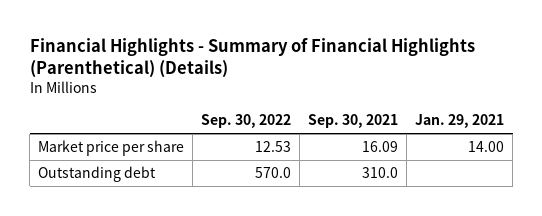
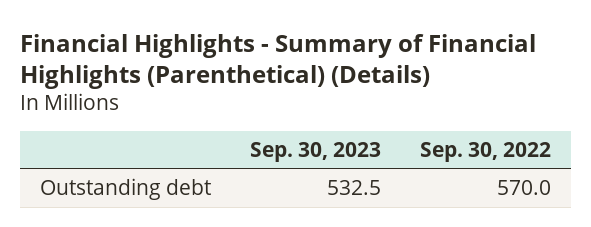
- | Sep. 30, 2022 | Sep. 30, 2021 | Jan. 29, 2021
+ | Sep. 30, 2023 | Sep. 30, 2022
- Market price per share | 12.53 | 16.09 | 14.00

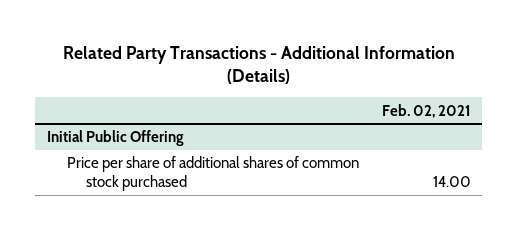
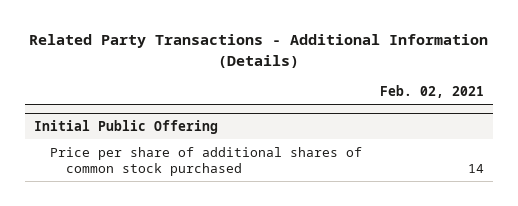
@ Initial Public Offering
- Price per share of additional shares of common stock purchased | 14.00
+ Price per share of additional shares of common stock purchased | 14

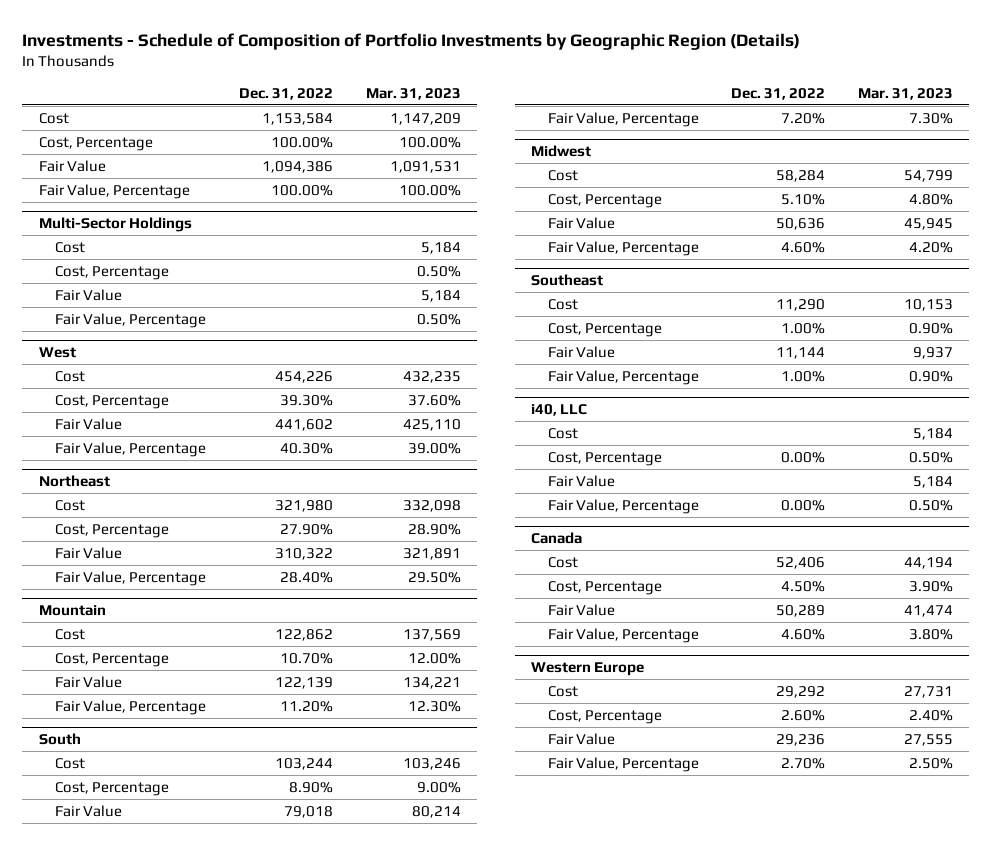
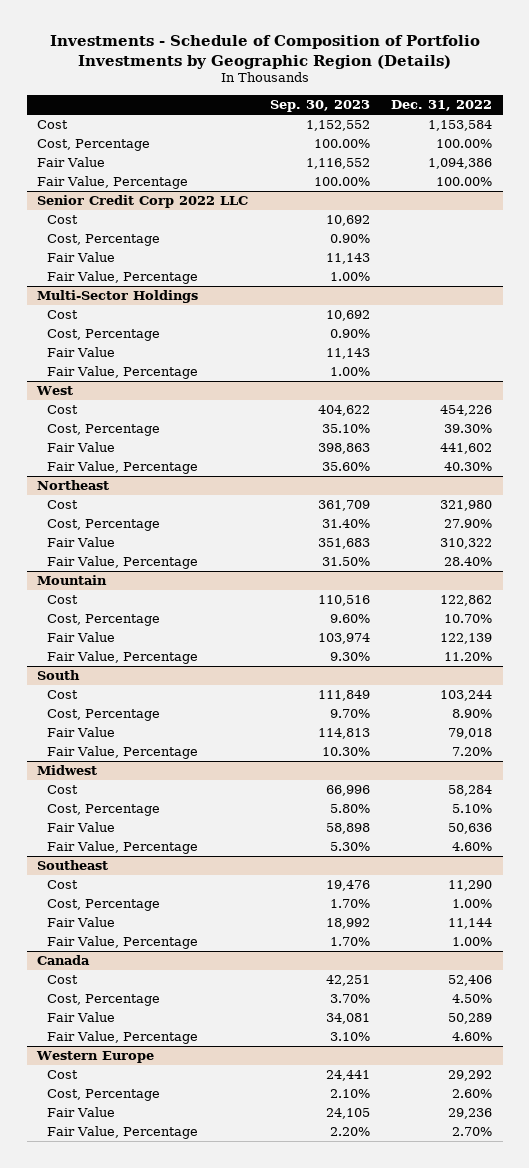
- | Dec. 31, 2022 | Mar. 31, 2023
+ | Sep. 30, 2023 | Dec. 31, 2022
+ Senior Credit Corp 2022 LLC
+ Cost | 10,692 |
+ Cost, Percentage | 0.90% |
+ Fair Value | 11,143 |
+ Fair Value, Percentage | 1.00% |
- i40, LLC
- Cost | | 5,184
- Cost, Percentage | 0.00% | 0.50%
- Fair Value | | 5,184
- Fair Value, Percentage | 0.00% | 0.50%

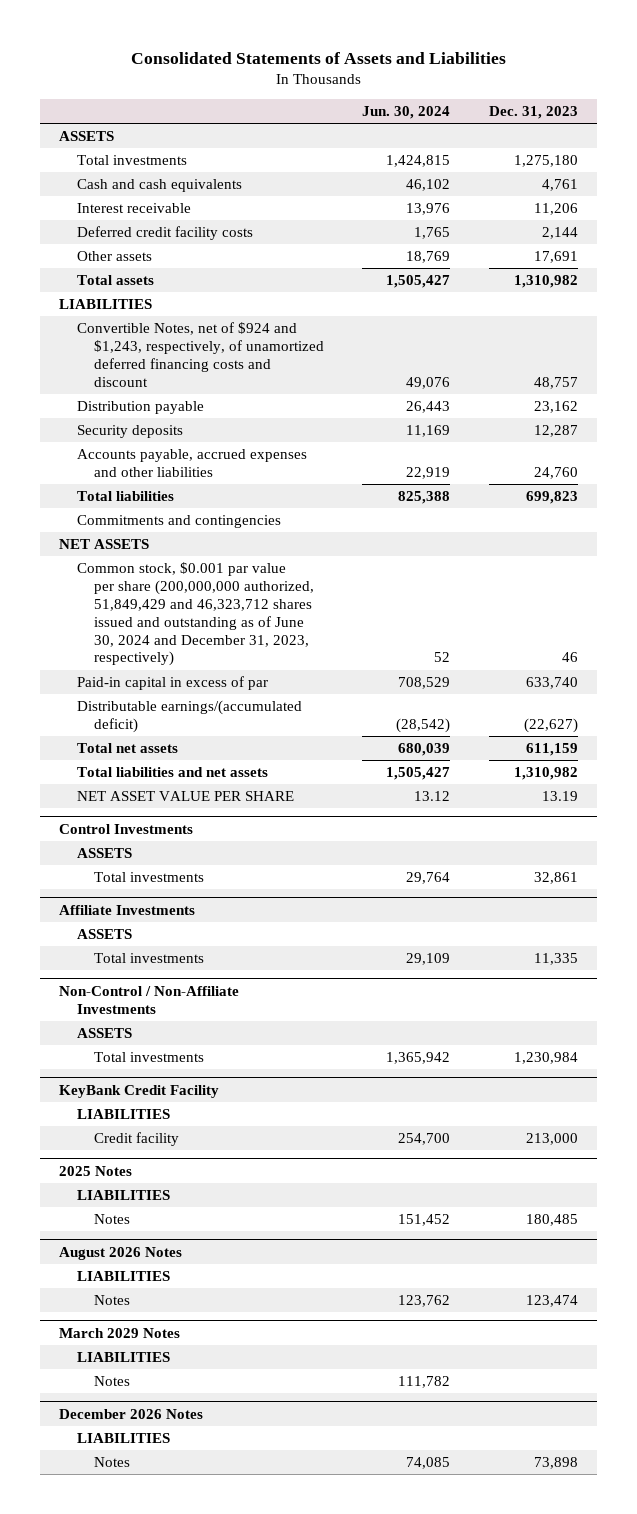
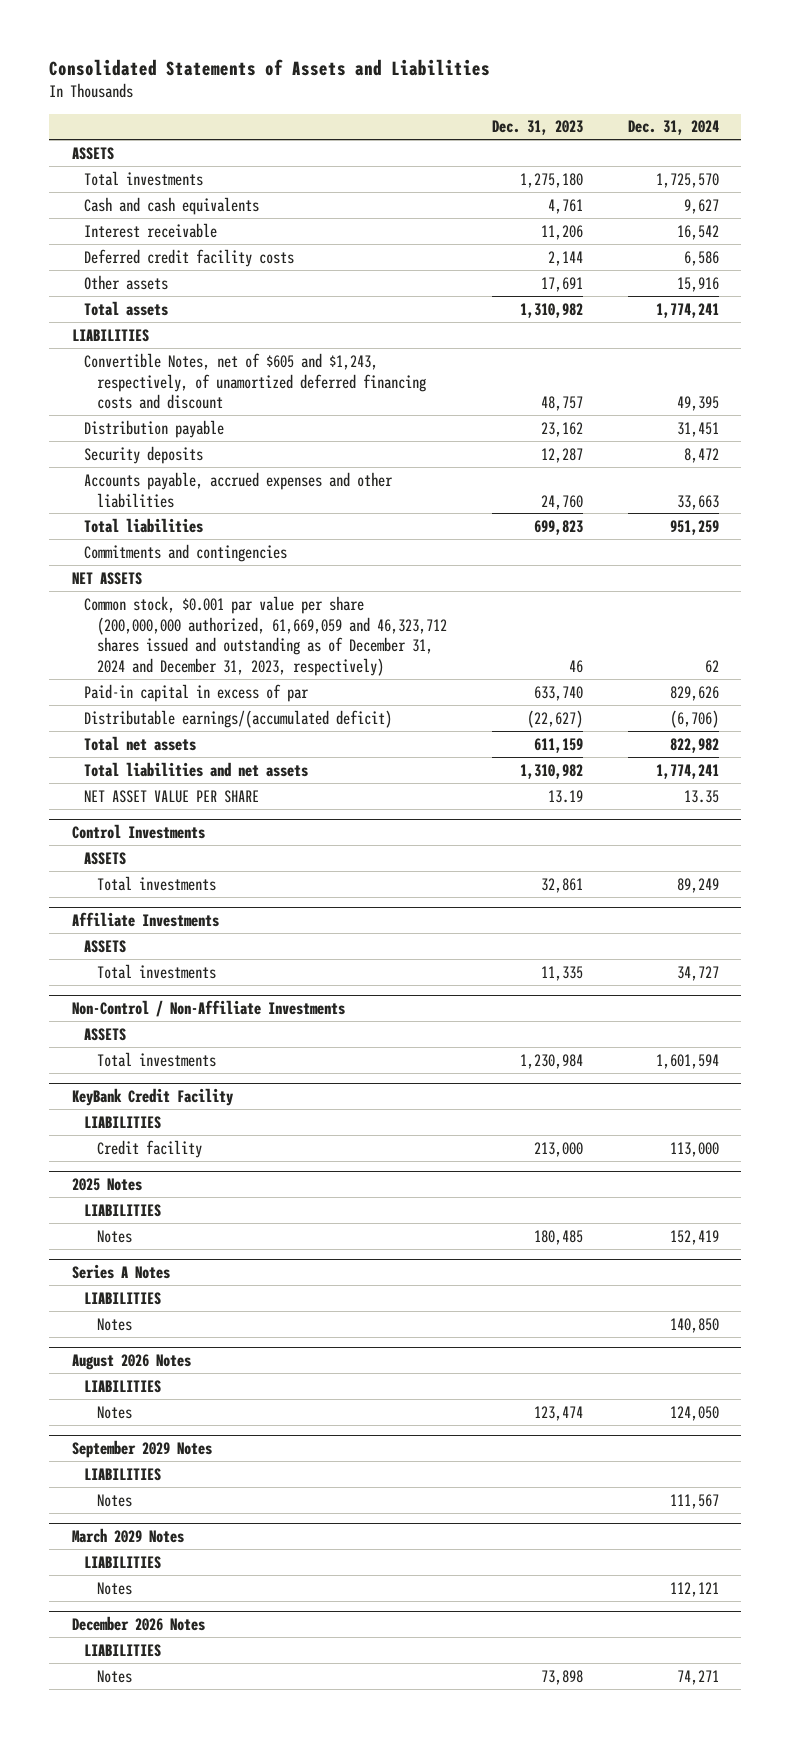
- | Jun. 30, 2024 | Dec. 31, 2023
+ | Dec. 31, 2023 | Dec. 31, 2024
- Convertible Notes, net of $924 and $1,243, respectively, of unamortized deferred financing costs and discount | 49,076 | 48,757
+ Convertible Notes, net of $605 and $1,243, respectively, of unamortized deferred financing costs and discount | 48,757 | 49,395
- Common stock, $0.001 par value per share (200,000,000 authorized, 51,849,429 and 46,323,712 shares issued and outstanding as of June 30, 2024 and December 31, 2023, respectively) | 52 | 46
+ Common stock, $0.001 par value per share (200,000,000 authorized, 61,669,059 and 46,323,712 shares issued and outstanding as of December 31, 2024 and December 31, 2023, respectively) | 46 | 62
+ Series A Notes
+ LIABILITIES
+ Notes | | 140,850
+ September 2029 Notes
+ LIABILITIES
+ Notes | | 111,567

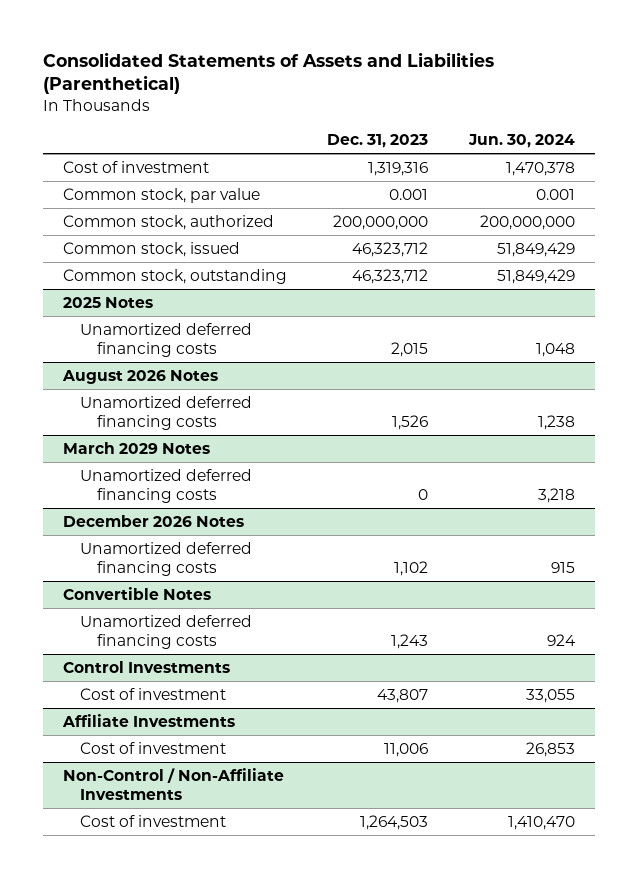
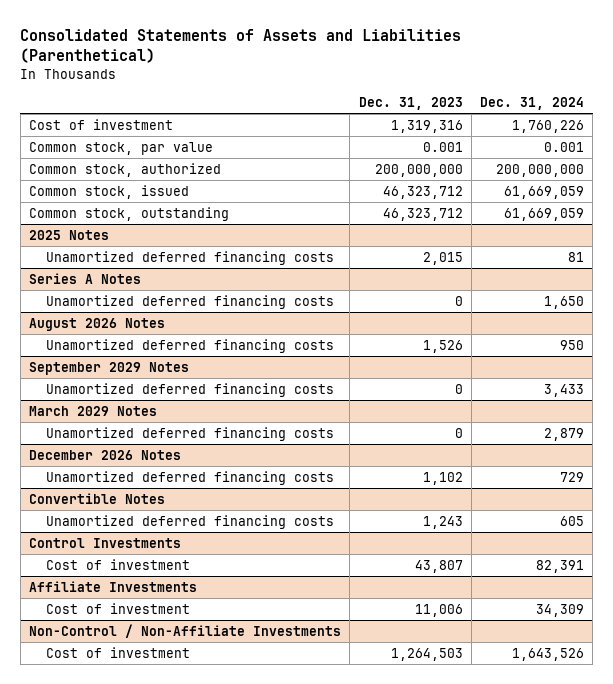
- | Dec. 31, 2023 | Jun. 30, 2024
+ | Dec. 31, 2023 | Dec. 31, 2024
+ Series A Notes
+ Unamortized deferred financing costs | 0 | 1,650
+ September 2029 Notes
+ Unamortized deferred financing costs | 0 | 3,433

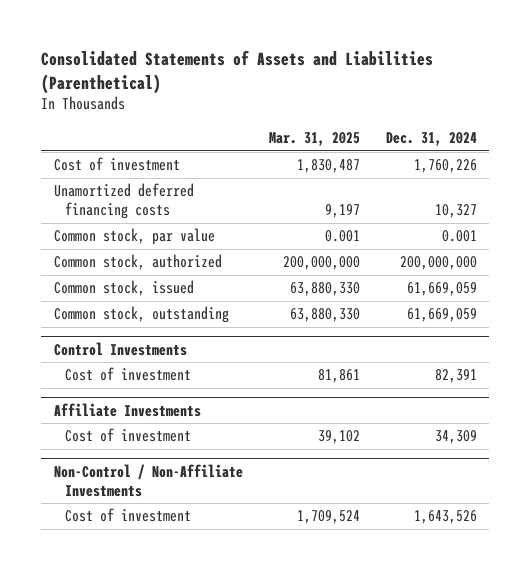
- | Dec. 31, 2023 | Dec. 31, 2024
+ | Mar. 31, 2025 | Dec. 31, 2024
+ Unamortized deferred financing costs | 9,197 | 10,327
- 2025 Notes
- Unamortized deferred financing costs | 2,015 | 81
- Series A Notes
- Unamortized deferred financing costs | 0 | 1,650
- August 2026 Notes
- Unamortized deferred financing costs | 1,526 | 950
- September 2029 Notes
- Unamortized deferred financing costs | 0 | 3,433
- March 2029 Notes
- Unamortized deferred financing costs | 0 | 2,879
- December 2026 Notes
- Unamortized deferred financing costs | 1,102 | 729
- Convertible Notes
- Unamortized deferred financing costs | 1,243 | 605

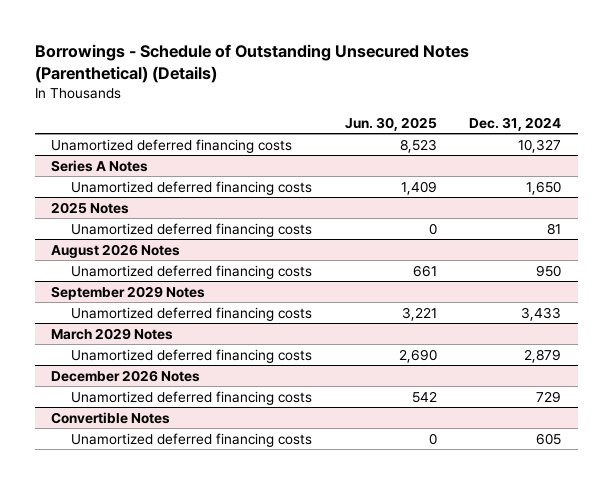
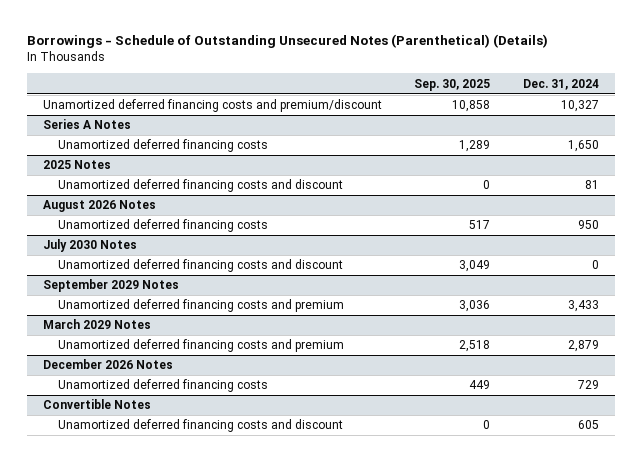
- | Jun. 30, 2025 | Dec. 31, 2024
+ | Sep. 30, 2025 | Dec. 31, 2024
- Unamortized deferred financing costs | 8,523 | 10,327
+ Unamortized deferred financing costs and premium/discount | 10,858 | 10,327
@ 2025 Notes
- Unamortized deferred financing costs | 0 | 81
+ Unamortized deferred financing costs and discount | 0 | 81
+ July 2030 Notes
+ Unamortized deferred financing costs and discount | 3,049 | 0
@ September 2029 Notes
- Unamortized deferred financing costs | 3,221 | 3,433
+ Unamortized deferred financing costs and premium | 3,036 | 3,433
@ March 2029 Notes
- Unamortized deferred financing costs | 2,690 | 2,879
+ Unamortized deferred financing costs and premium | 2,518 | 2,879
@ Convertible Notes
- Unamortized deferred financing costs | 0 | 605
+ Unamortized deferred financing costs and discount | 0 | 605

